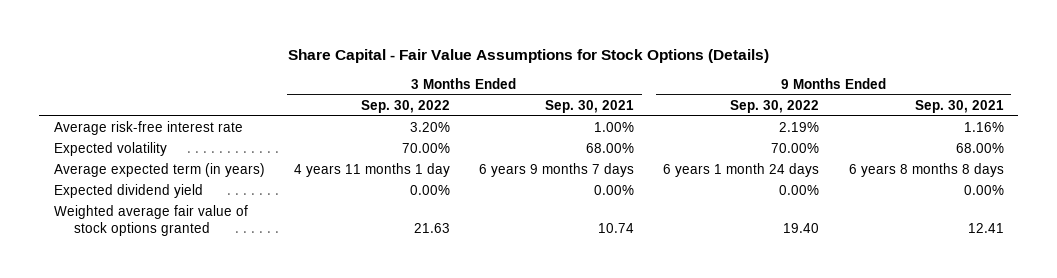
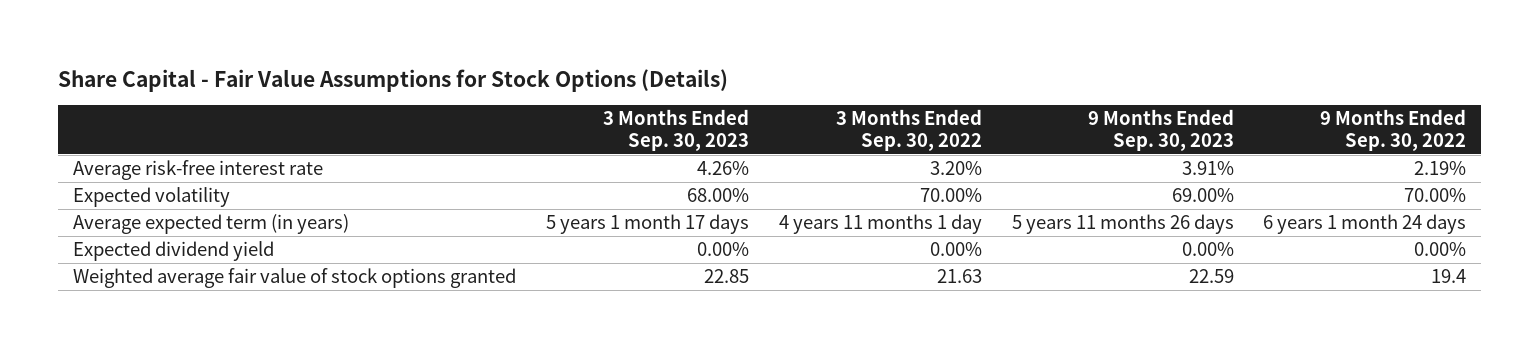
- | 3 Months Ended Sep. 30, 2022 | 3 Months Ended Sep. 30, 2021 | 9 Months Ended Sep. 30, 2022 | 9 Months Ended Sep. 30, 2021
+ | 3 Months Ended Sep. 30, 2023 | 3 Months Ended Sep. 30, 2022 | 9 Months Ended Sep. 30, 2023 | 9 Months Ended Sep. 30, 2022
- Weighted average fair value of stock options granted | 21.63 | 10.74 | 19.40 | 12.41
+ Weighted average fair value of stock options granted | 22.85 | 21.63 | 22.59 | 19.4

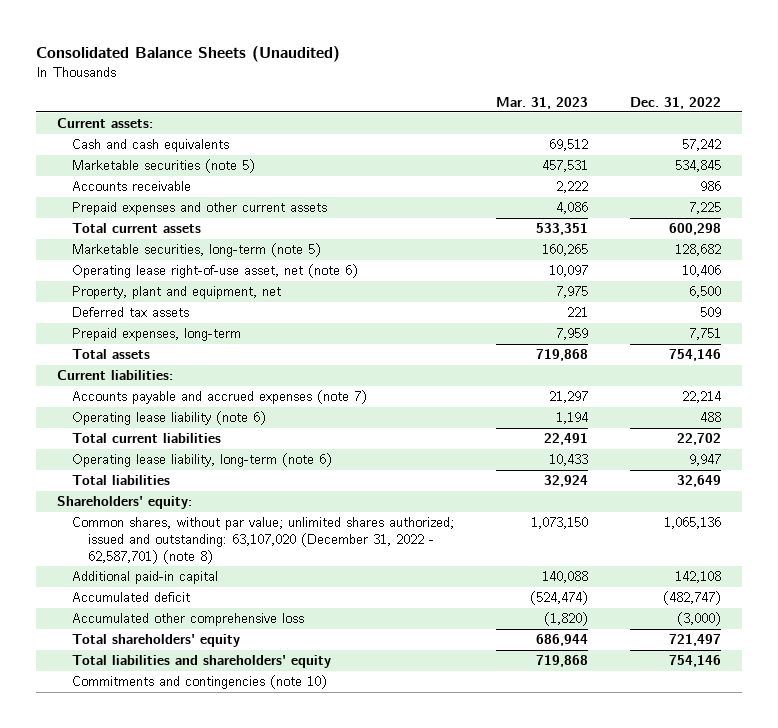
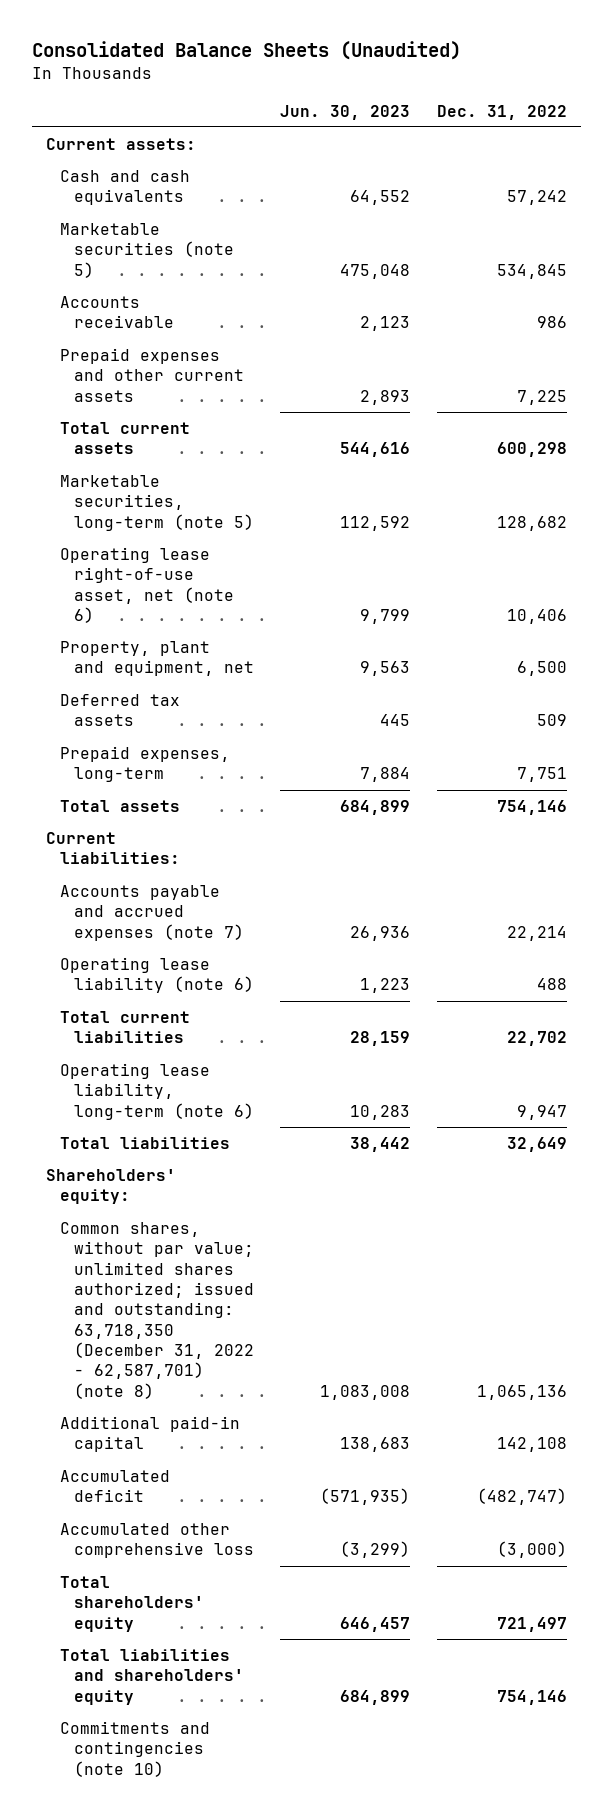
- | Mar. 31, 2023 | Dec. 31, 2022
+ | Jun. 30, 2023 | Dec. 31, 2022
- Common shares, without par value; unlimited shares authorized; issued and outstanding: 63,107,020 (December 31, 2022 - 62,587,701) (note 8) | 1,073,150 | 1,065,136
+ Common shares, without par value; unlimited shares authorized; issued and outstanding: 63,718,350 (December 31, 2022 - 62,587,701) (note 8) | 1,083,008 | 1,065,136

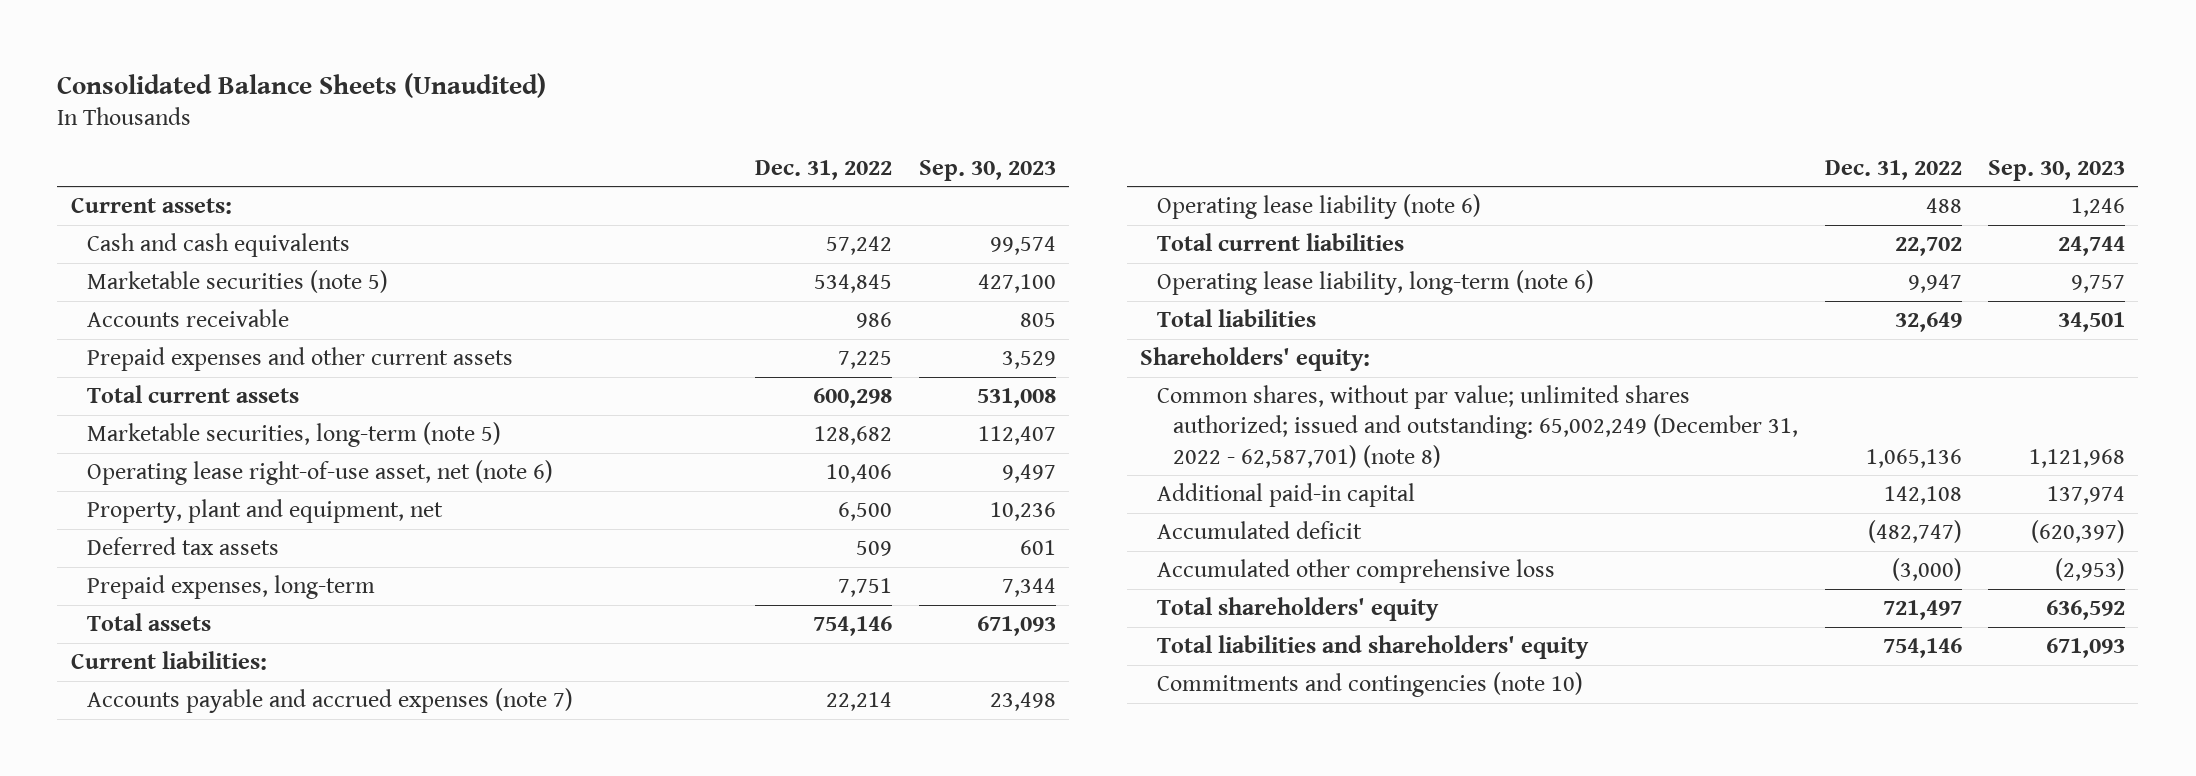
- | Jun. 30, 2023 | Dec. 31, 2022
+ | Dec. 31, 2022 | Sep. 30, 2023
- Common shares, without par value; unlimited shares authorized; issued and outstanding: 63,718,350 (December 31, 2022 - 62,587,701) (note 8) | 1,083,008 | 1,065,136
+ Common shares, without par value; unlimited shares authorized; issued and outstanding: 65,002,249 (December 31, 2022 - 62,587,701) (note 8) | 1,065,136 | 1,121,968

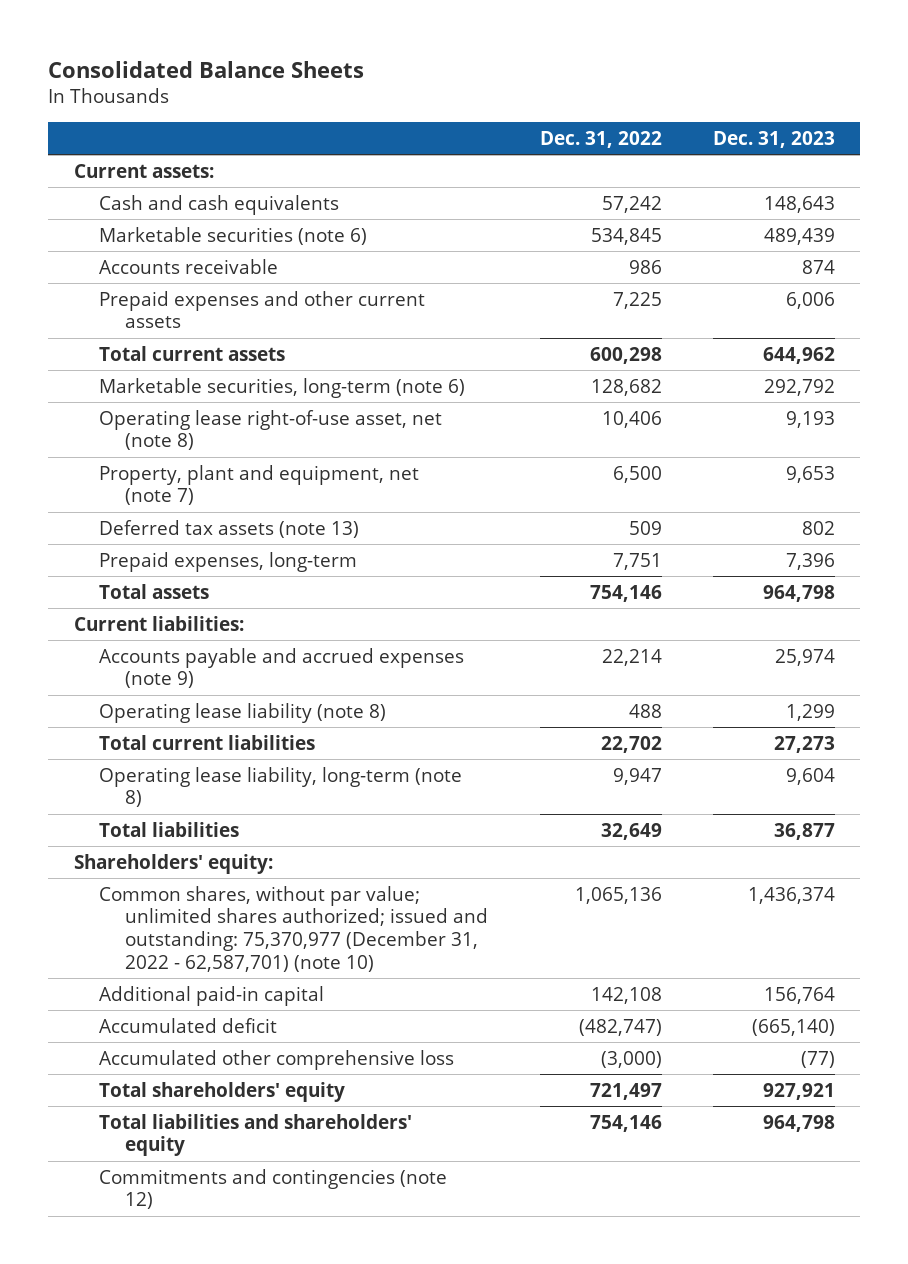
- Consolidated Balance Sheets (Unaudited)
+ Consolidated Balance Sheets
- | Dec. 31, 2022 | Sep. 30, 2023
+ | Dec. 31, 2022 | Dec. 31, 2023
- Marketable securities (note 5) | 534,845 | 427,100
+ Marketable securities (note 6) | 534,845 | 489,439
- Marketable securities, long-term (note 5) | 128,682 | 112,407
- Operating lease right-of-use asset, net (note 6) | 10,406 | 9,497
- Property, plant and equipment, net | 6,500 | 10,236
- Deferred tax assets | 509 | 601
+ Marketable securities, long-term (note 6) | 128,682 | 292,792
+ Operating lease right-of-use asset, net (note 8) | 10,406 | 9,193
+ Property, plant and equipment, net (note 7) | 6,500 | 9,653
+ Deferred tax assets (note 13) | 509 | 802
- Accounts payable and accrued expenses (note 7) | 22,214 | 23,498
- Operating lease liability (note 6) | 488 | 1,246
+ Accounts payable and accrued expenses (note 9) | 22,214 | 25,974
+ Operating lease liability (note 8) | 488 | 1,299
- Operating lease liability, long-term (note 6) | 9,947 | 9,757
+ Operating lease liability, long-term (note 8) | 9,947 | 9,604
- Common shares, without par value; unlimited shares authorized; issued and outstanding: 65,002,249 (December 31, 2022 - 62,587,701) (note 8) | 1,065,136 | 1,121,968
+ Common shares, without par value; unlimited shares authorized; issued and outstanding: 75,370,977 (December 31, 2022 - 62,587,701) (note 10) | 1,065,136 | 1,436,374
- Commitments and contingencies (note 10)
+ Commitments and contingencies (note 12)

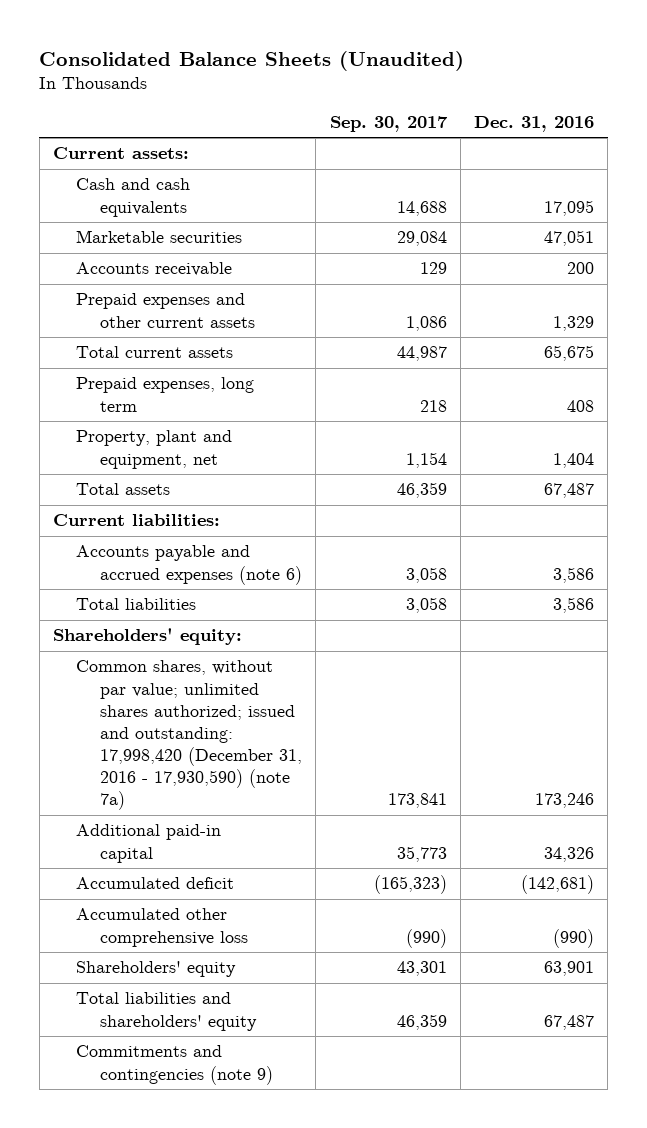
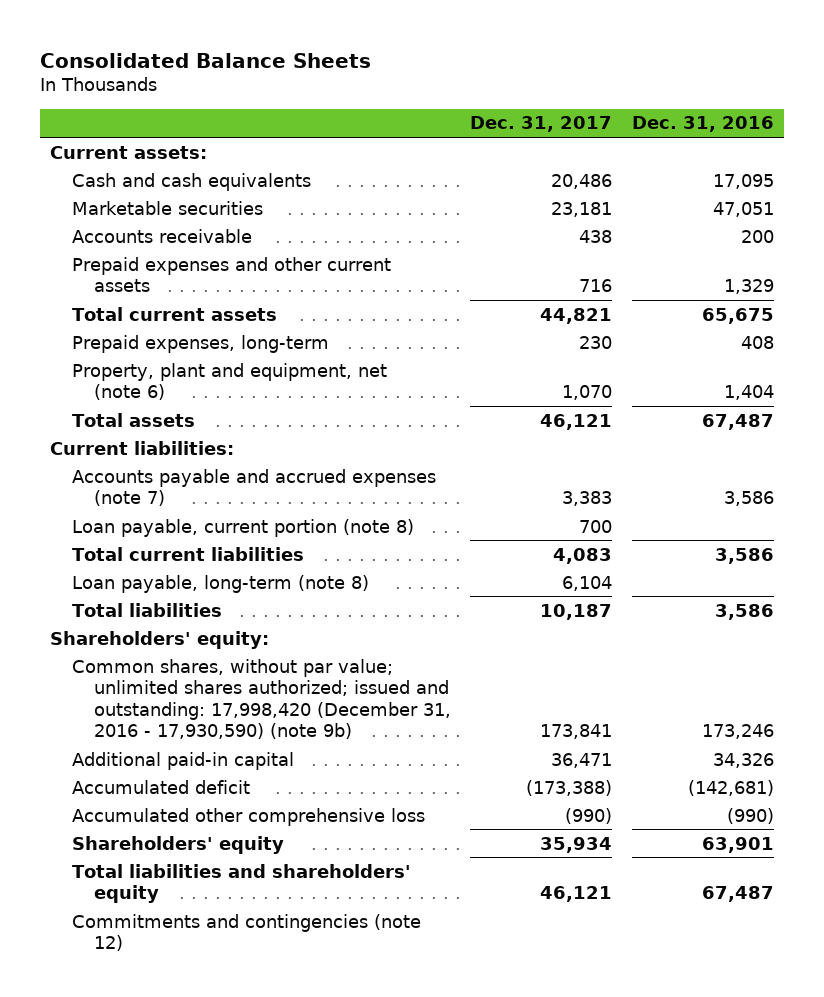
- Consolidated Balance Sheets (Unaudited)
+ Consolidated Balance Sheets
- | Sep. 30, 2017 | Dec. 31, 2016
+ | Dec. 31, 2017 | Dec. 31, 2016
- Prepaid expenses, long term | 218 | 408
- Property, plant and equipment, net | 1,154 | 1,404
+ Prepaid expenses, long-term | 230 | 408
+ Property, plant and equipment, net (note 6) | 1,070 | 1,404
- Accounts payable and accrued expenses (note 6) | 3,058 | 3,586
+ Accounts payable and accrued expenses (note 7) | 3,383 | 3,586
+ Loan payable, current portion (note 8) | 700 |
+ Total current liabilities | 4,083 | 3,586
+ Loan payable, long-term (note 8) | 6,104 |
- Common shares, without par value; unlimited shares authorized; issued and outstanding: 17,998,420 (December 31, 2016 - 17,930,590) (note 7a) | 173,841 | 173,246
+ Common shares, without par value; unlimited shares authorized; issued and outstanding: 17,998,420 (December 31, 2016 - 17,930,590) (note 9b) | 173,841 | 173,246
- Commitments and contingencies (note 9)
+ Commitments and contingencies (note 12)

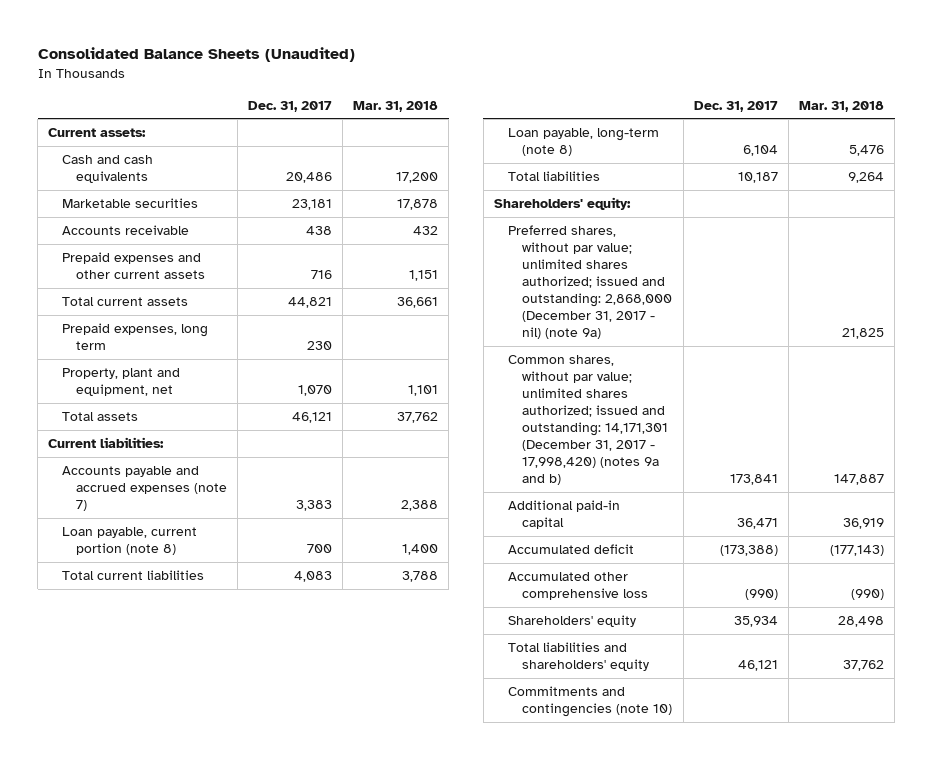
- Consolidated Balance Sheets
+ Consolidated Balance Sheets (Unaudited)
- | Dec. 31, 2017 | Dec. 31, 2016
+ | Dec. 31, 2017 | Mar. 31, 2018
- Prepaid expenses, long-term | 230 | 408
- Property, plant and equipment, net (note 6) | 1,070 | 1,404
+ Prepaid expenses, long term | 230 |
+ Property, plant and equipment, net | 1,070 | 1,101
- Common shares, without par value; unlimited shares authorized; issued and outstanding: 17,998,420 (December 31, 2016 - 17,930,590) (note 9b) | 173,841 | 173,246
+ Preferred shares, without par value; unlimited shares authorized; issued and outstanding: 2,868,000 (December 31, 2017 - nil) (note 9a) | | 21,825
+ Common shares, without par value; unlimited shares authorized; issued and outstanding: 14,171,301 (December 31, 2017 - 17,998,420) (notes 9a and b) | 173,841 | 147,887
- Commitments and contingencies (note 12)
+ Commitments and contingencies (note 10)

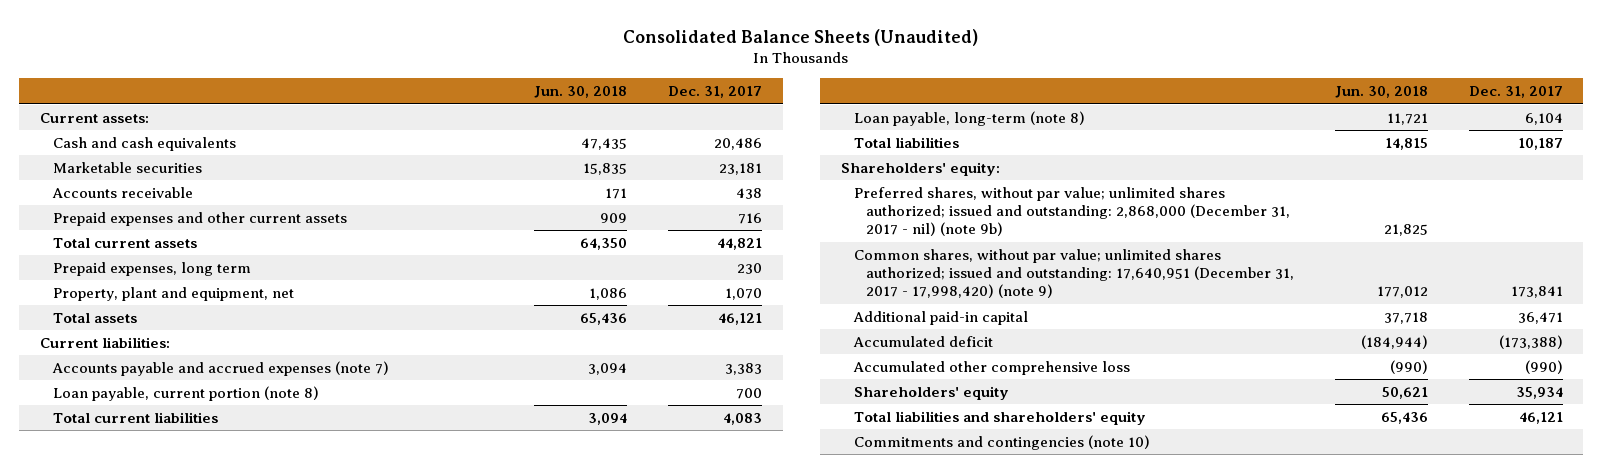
- | Dec. 31, 2017 | Mar. 31, 2018
+ | Jun. 30, 2018 | Dec. 31, 2017
- Preferred shares, without par value; unlimited shares authorized; issued and outstanding: 2,868,000 (December 31, 2017 - nil) (note 9a) | | 21,825
- Common shares, without par value; unlimited shares authorized; issued and outstanding: 14,171,301 (December 31, 2017 - 17,998,420) (notes 9a and b) | 173,841 | 147,887
+ Preferred shares, without par value; unlimited shares authorized; issued and outstanding: 2,868,000 (December 31, 2017 - nil) (note 9b) | 21,825 |
+ Common shares, without par value; unlimited shares authorized; issued and outstanding: 17,640,951 (December 31, 2017 - 17,998,420) (note 9) | 177,012 | 173,841

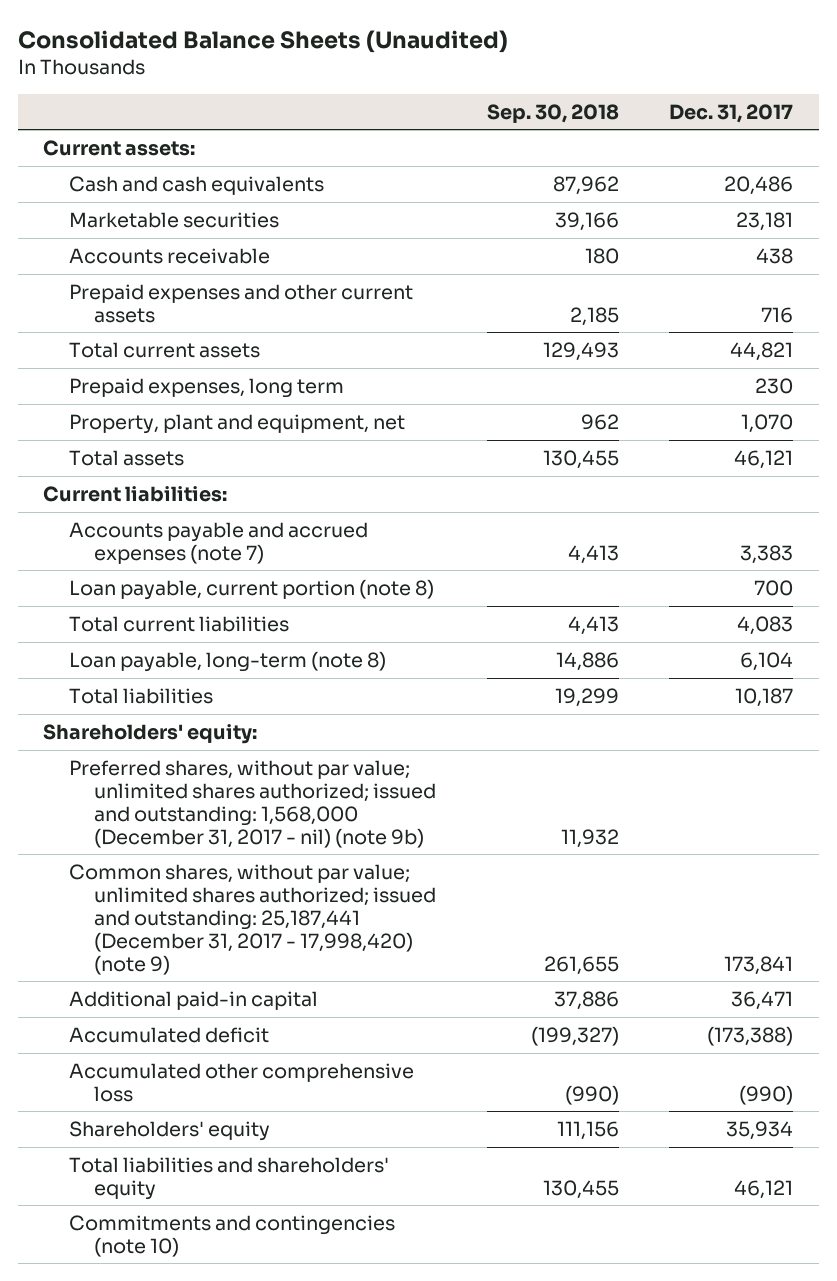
- | Jun. 30, 2018 | Dec. 31, 2017
+ | Sep. 30, 2018 | Dec. 31, 2017
- Preferred shares, without par value; unlimited shares authorized; issued and outstanding: 2,868,000 (December 31, 2017 - nil) (note 9b) | 21,825 |
- Common shares, without par value; unlimited shares authorized; issued and outstanding: 17,640,951 (December 31, 2017 - 17,998,420) (note 9) | 177,012 | 173,841
+ Preferred shares, without par value; unlimited shares authorized; issued and outstanding: 1,568,000 (December 31, 2017 - nil) (note 9b) | 11,932 |
+ Common shares, without par value; unlimited shares authorized; issued and outstanding: 25,187,441 (December 31, 2017 - 17,998,420) (note 9) | 261,655 | 173,841

